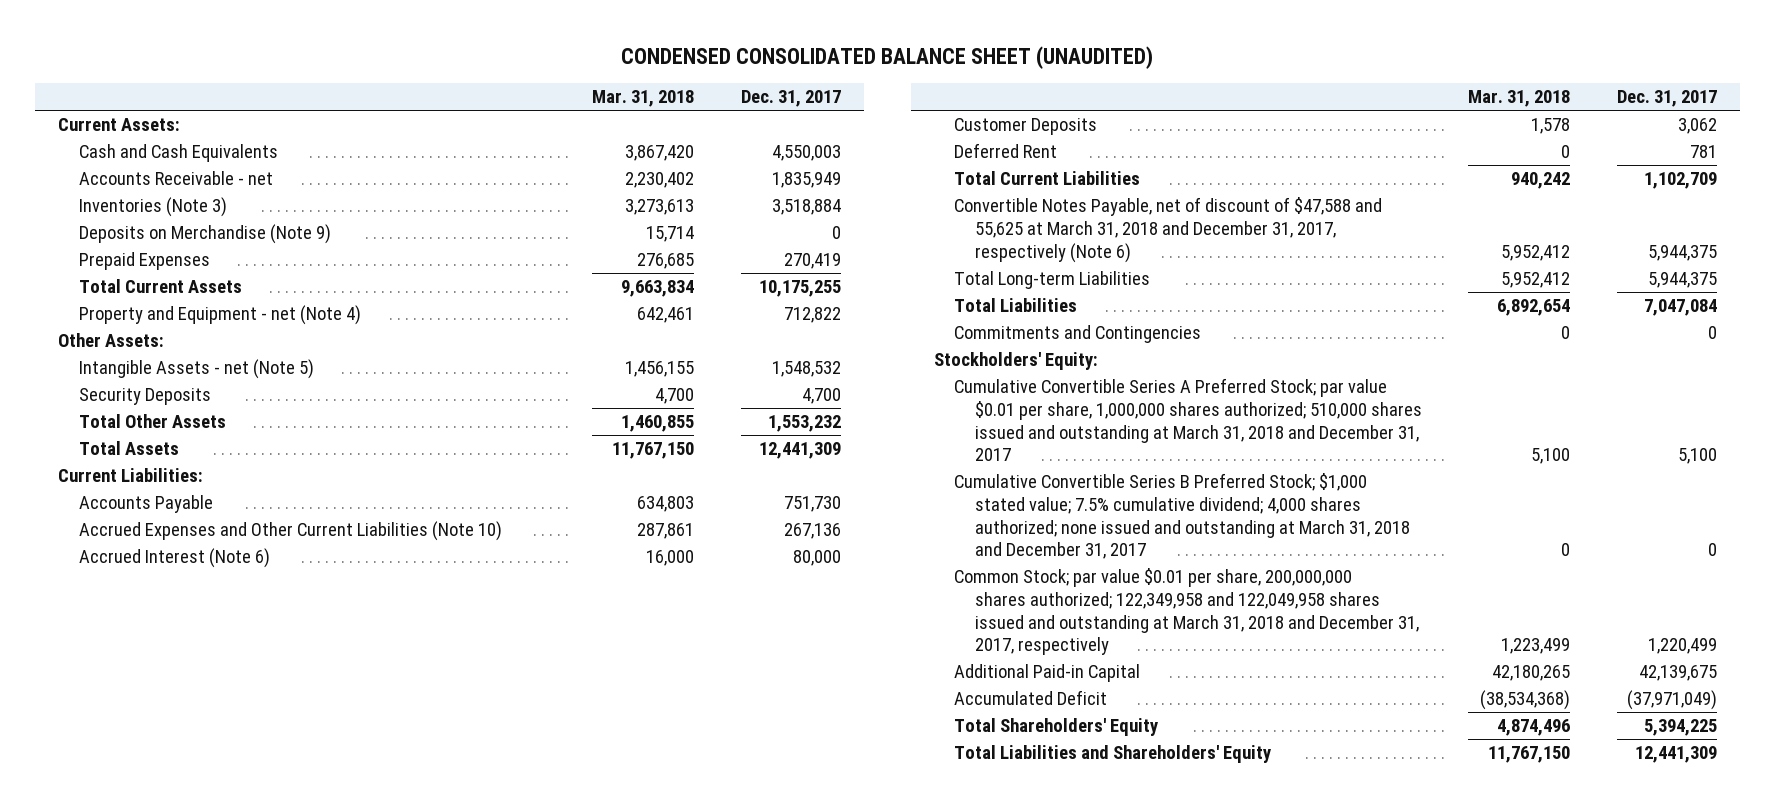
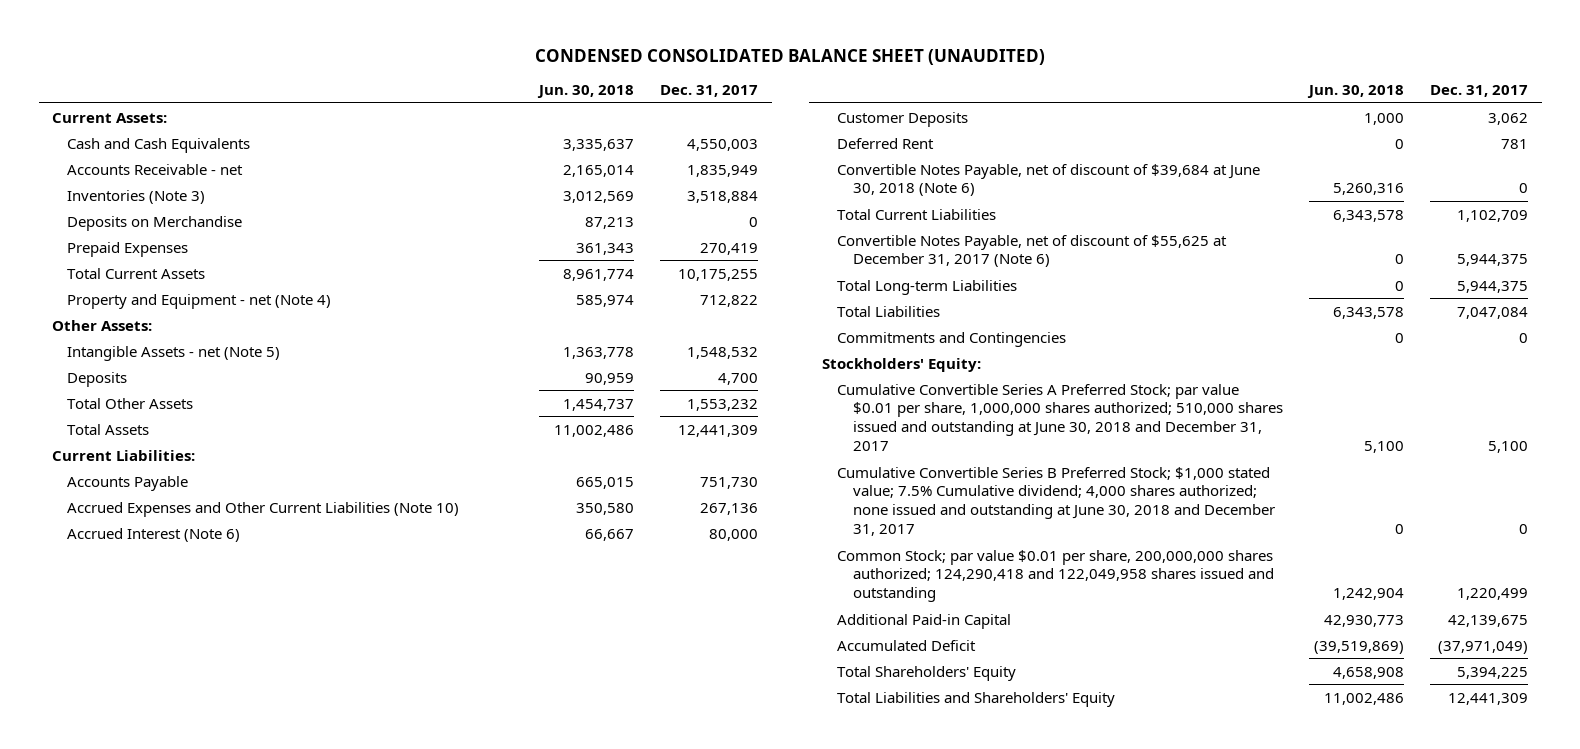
- | Mar. 31, 2018 | Dec. 31, 2017
+ | Jun. 30, 2018 | Dec. 31, 2017
- Deposits on Merchandise (Note 9) | 15,714 | 0
+ Deposits on Merchandise | 87,213 | 0
- Security Deposits | 4,700 | 4,700
+ Deposits | 90,959 | 4,700
+ Convertible Notes Payable, net of discount of $39,684 at June 30, 2018 (Note 6) | 5,260,316 | 0
- Convertible Notes Payable, net of discount of $47,588 and 55,625 at March 31, 2018 and December 31, 2017, respectively (Note 6) | 5,952,412 | 5,944,375
+ Convertible Notes Payable, net of discount of $55,625 at December 31, 2017 (Note 6) | 0 | 5,944,375
- Cumulative Convertible Series A Preferred Stock; par value $0.01 per share, 1,000,000 shares authorized; 510,000 shares issued and outstanding at March 31, 2018 and December 31, 2017 | 5,100 | 5,100
- Cumulative Convertible Series B Preferred Stock; $1,000 stated value; 7.5% cumulative dividend; 4,000 shares authorized; none issued and outstanding at March 31, 2018 and December 31, 2017 | 0 | 0
- Common Stock; par value $0.01 per share, 200,000,000 shares authorized; 122,349,958 and 122,049,958 shares issued and outstanding at March 31, 2018 and December 31, 2017, respectively | 1,223,499 | 1,220,499
+ Cumulative Convertible Series A Preferred Stock; par value $0.01 per share, 1,000,000 shares authorized; 510,000 shares issued and outstanding at June 30, 2018 and December 31, 2017 | 5,100 | 5,100
+ Cumulative Convertible Series B Preferred Stock; $1,000 stated value; 7.5% Cumulative dividend; 4,000 shares authorized; none issued and outstanding at June 30, 2018 and December 31, 2017 | 0 | 0
+ Common Stock; par value $0.01 per share, 200,000,000 shares authorized; 124,290,418 and 122,049,958 shares issued and outstanding | 1,242,904 | 1,220,499

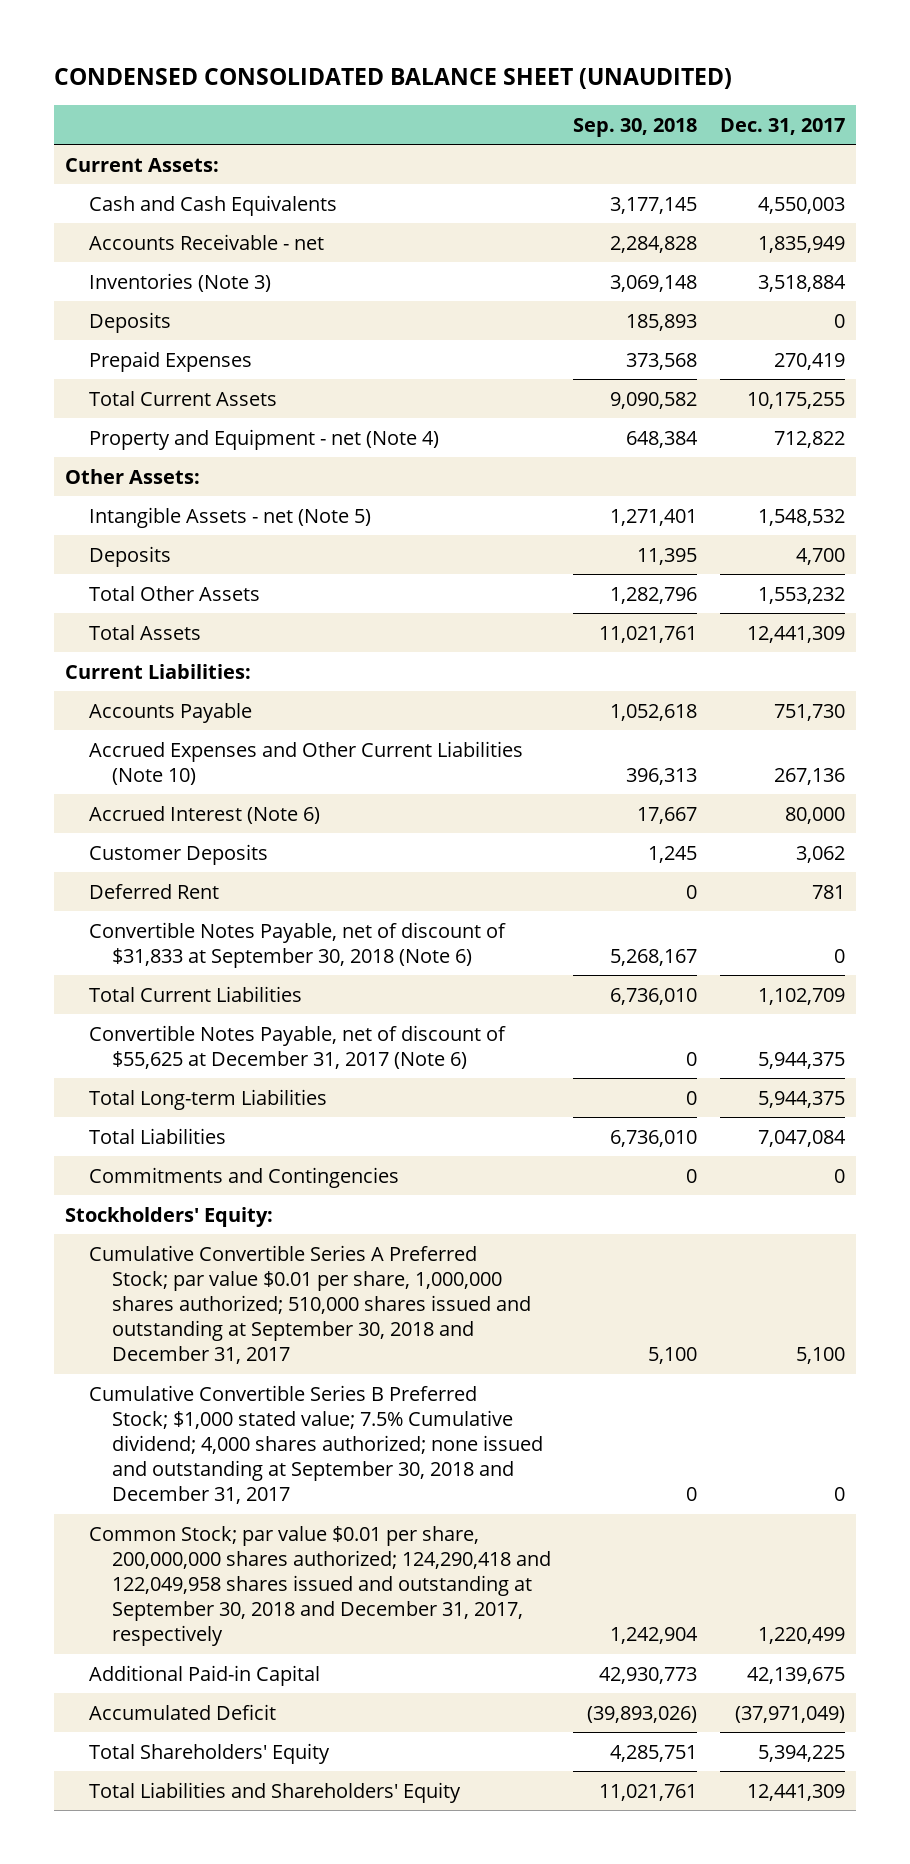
- | Jun. 30, 2018 | Dec. 31, 2017
+ | Sep. 30, 2018 | Dec. 31, 2017
- Deposits on Merchandise | 87,213 | 0
+ Deposits | 185,893 | 0
- Convertible Notes Payable, net of discount of $39,684 at June 30, 2018 (Note 6) | 5,260,316 | 0
+ Convertible Notes Payable, net of discount of $31,833 at September 30, 2018 (Note 6) | 5,268,167 | 0
- Cumulative Convertible Series A Preferred Stock; par value $0.01 per share, 1,000,000 shares authorized; 510,000 shares issued and outstanding at June 30, 2018 and December 31, 2017 | 5,100 | 5,100
- Cumulative Convertible Series B Preferred Stock; $1,000 stated value; 7.5% Cumulative dividend; 4,000 shares authorized; none issued and outstanding at June 30, 2018 and December 31, 2017 | 0 | 0
- Common Stock; par value $0.01 per share, 200,000,000 shares authorized; 124,290,418 and 122,049,958 shares issued and outstanding | 1,242,904 | 1,220,499
+ Cumulative Convertible Series A Preferred Stock; par value $0.01 per share, 1,000,000 shares authorized; 510,000 shares issued and outstanding at September 30, 2018 and December 31, 2017 | 5,100 | 5,100
+ Cumulative Convertible Series B Preferred Stock; $1,000 stated value; 7.5% Cumulative dividend; 4,000 shares authorized; none issued and outstanding at September 30, 2018 and December 31, 2017 | 0 | 0
+ Common Stock; par value $0.01 per share, 200,000,000 shares authorized; 124,290,418 and 122,049,958 shares issued and outstanding at September 30, 2018 and December 31, 2017, respectively | 1,242,904 | 1,220,499

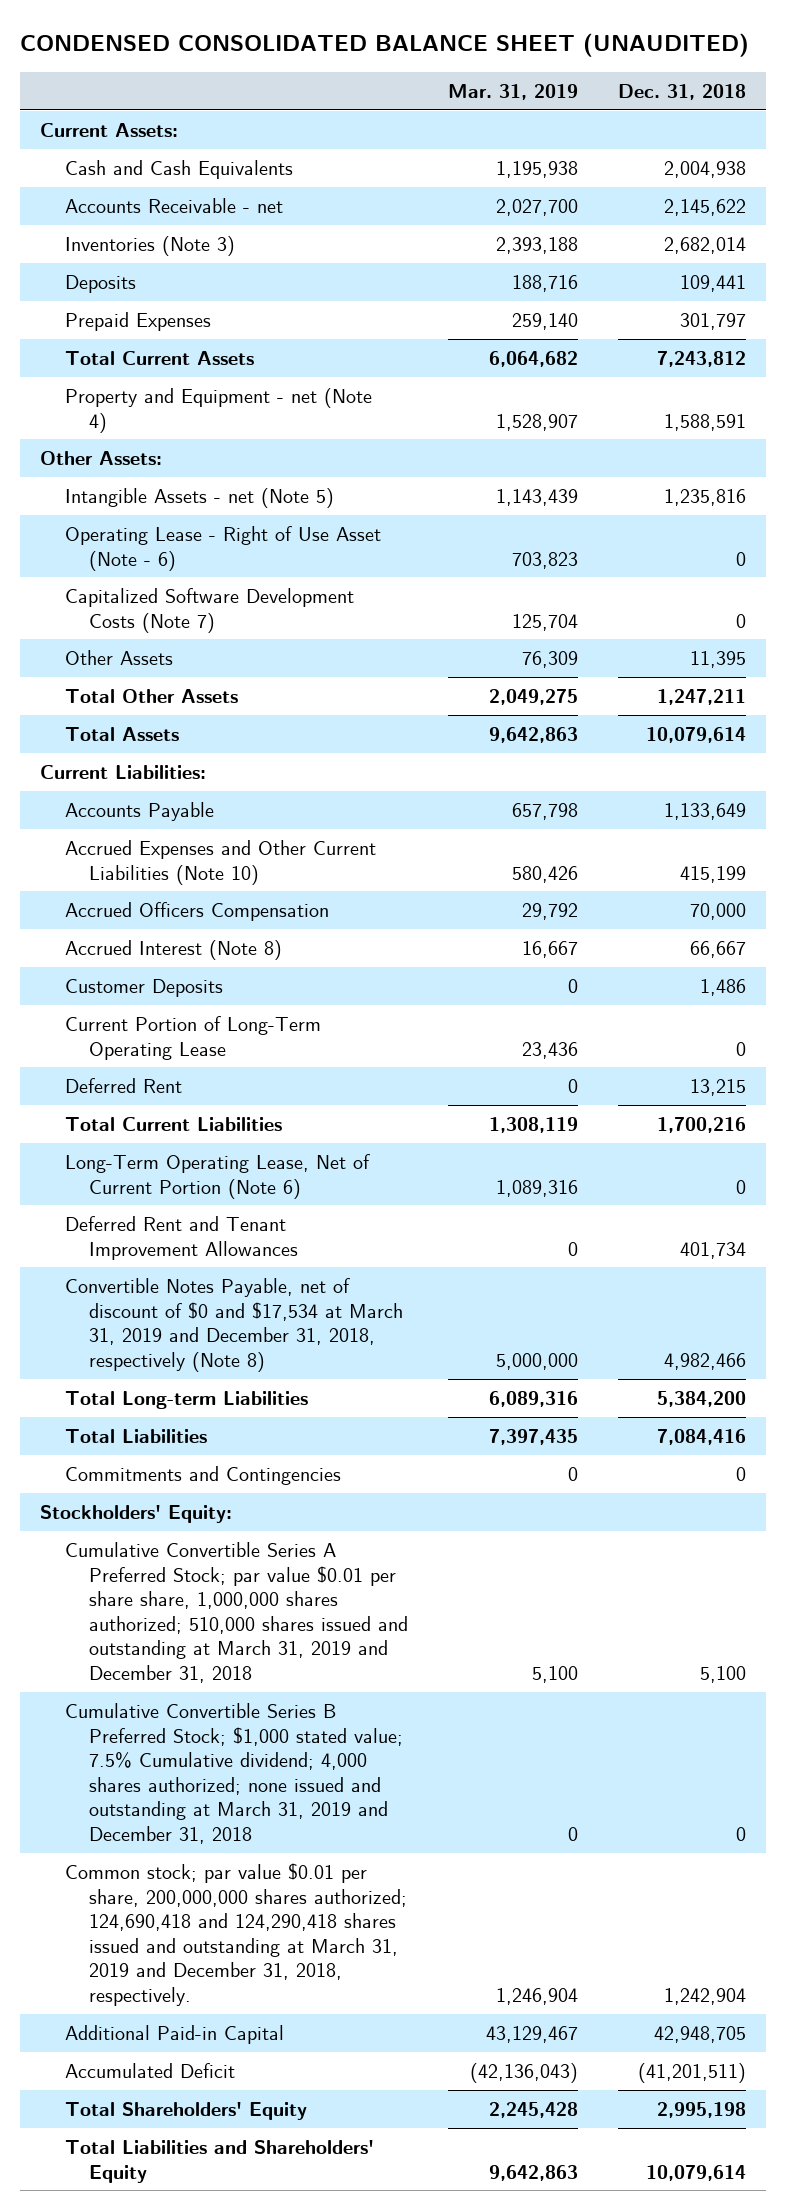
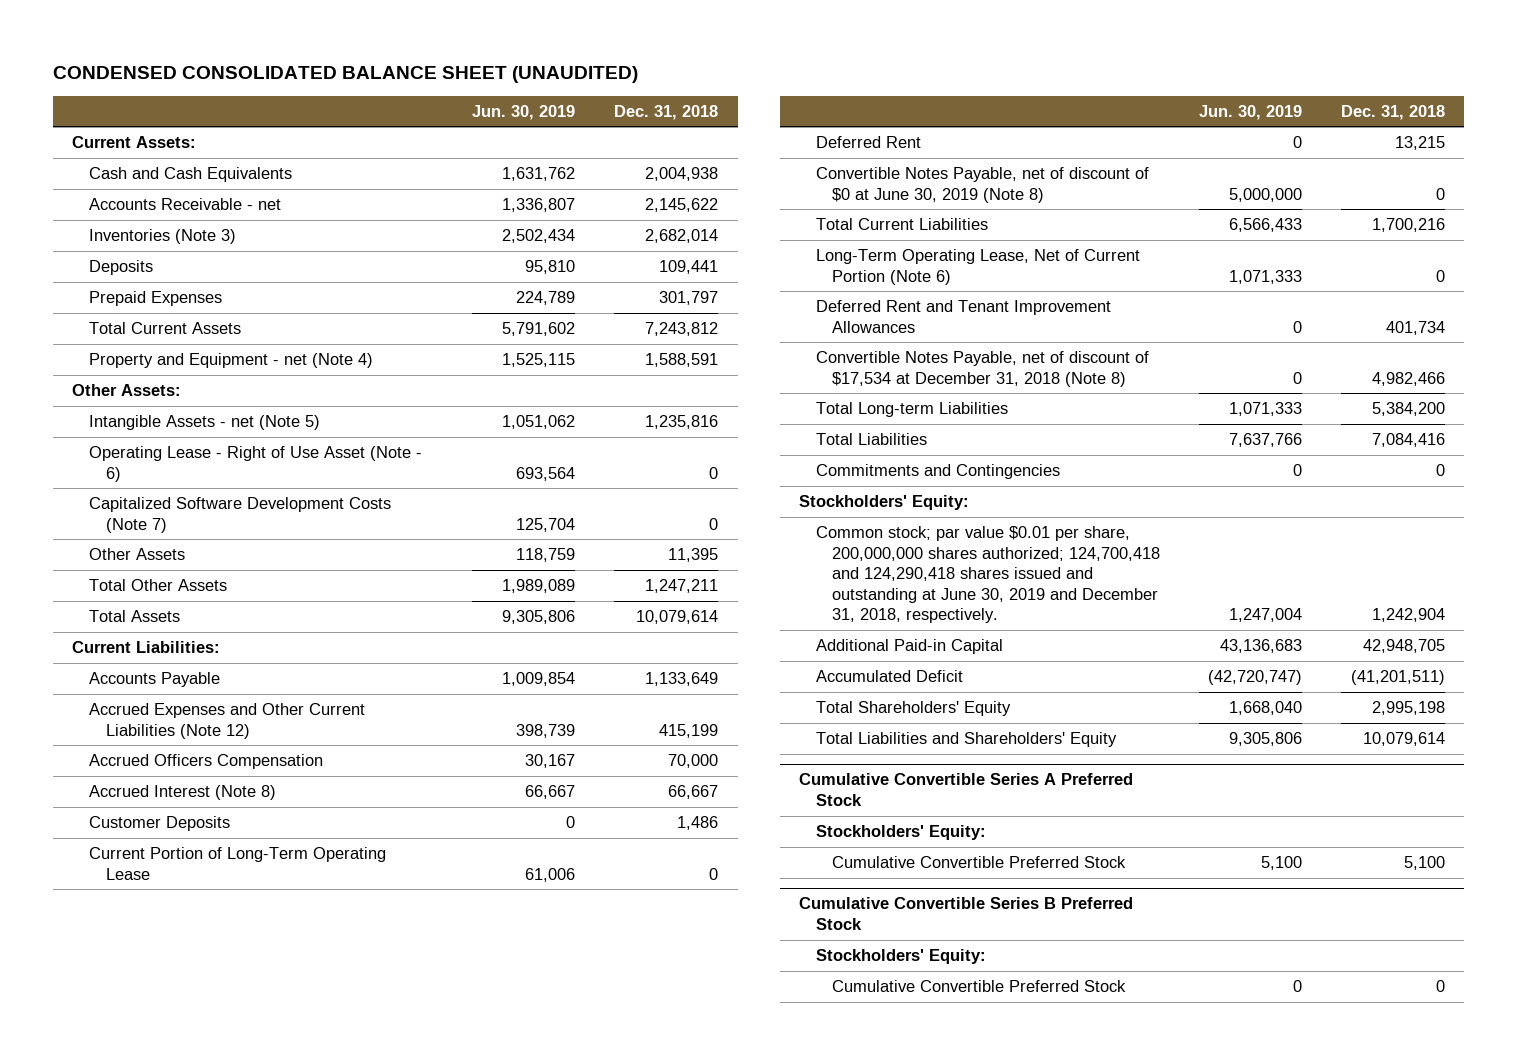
- | Mar. 31, 2019 | Dec. 31, 2018
+ | Jun. 30, 2019 | Dec. 31, 2018
- Accrued Expenses and Other Current Liabilities (Note 10) | 580,426 | 415,199
+ Accrued Expenses and Other Current Liabilities (Note 12) | 398,739 | 415,199
+ Convertible Notes Payable, net of discount of $0 at June 30, 2019 (Note 8) | 5,000,000 | 0
- Convertible Notes Payable, net of discount of $0 and $17,534 at March 31, 2019 and December 31, 2018, respectively (Note 8) | 5,000,000 | 4,982,466
+ Convertible Notes Payable, net of discount of $17,534 at December 31, 2018 (Note 8) | 0 | 4,982,466
- Cumulative Convertible Series A Preferred Stock; par value $0.01 per share share, 1,000,000 shares authorized; 510,000 shares issued and outstanding at March 31, 2019 and December 31, 2018 | 5,100 | 5,100
- Cumulative Convertible Series B Preferred Stock; $1,000 stated value; 7.5% Cumulative dividend; 4,000 shares authorized; none issued and outstanding at March 31, 2019 and December 31, 2018 | 0 | 0
- Common stock; par value $0.01 per share, 200,000,000 shares authorized; 124,690,418 and 124,290,418 shares issued and outstanding at March 31, 2019 and December 31, 2018, respectively. | 1,246,904 | 1,242,904
+ Common stock; par value $0.01 per share, 200,000,000 shares authorized; 124,700,418 and 124,290,418 shares issued and outstanding at June 30, 2019 and December 31, 2018, respectively. | 1,247,004 | 1,242,904
+ Cumulative Convertible Series A Preferred Stock
+ Stockholders' Equity:
+ Cumulative Convertible Preferred Stock | 5,100 | 5,100
+ Cumulative Convertible Series B Preferred Stock
+ Stockholders' Equity:
+ Cumulative Convertible Preferred Stock | 0 | 0

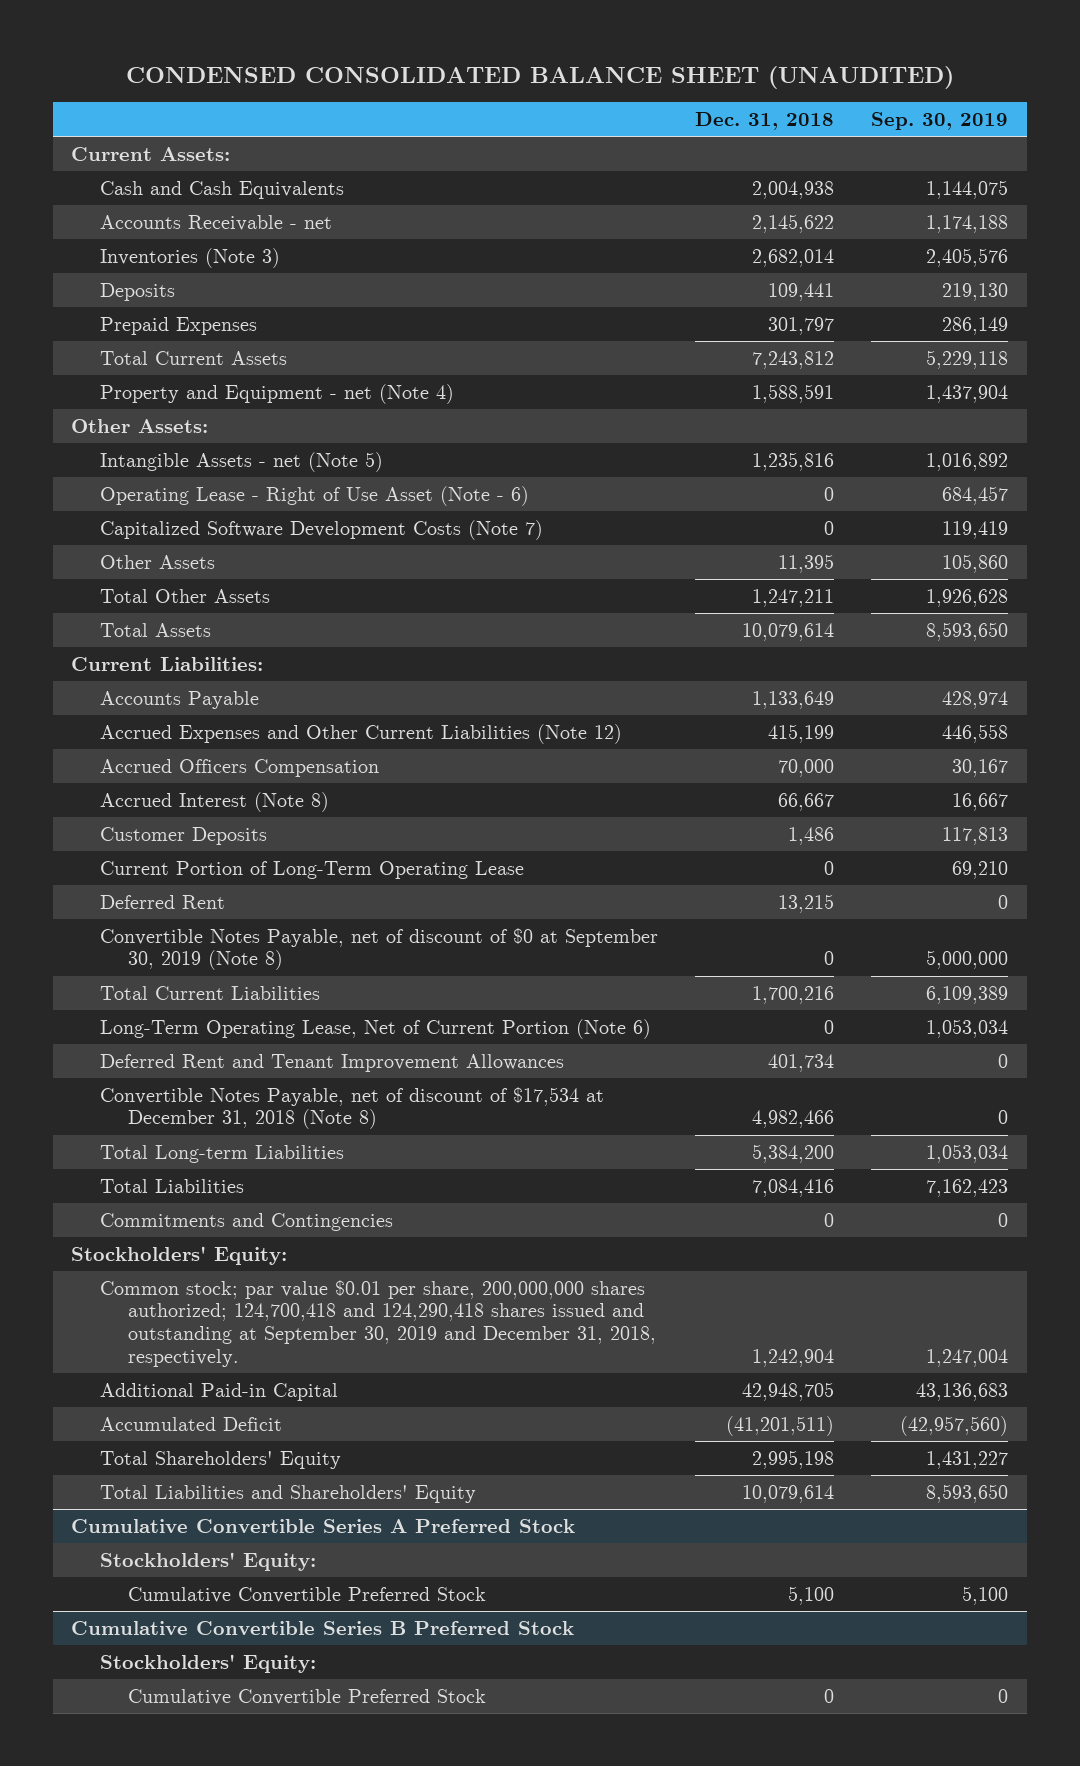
- | Jun. 30, 2019 | Dec. 31, 2018
+ | Dec. 31, 2018 | Sep. 30, 2019
- Convertible Notes Payable, net of discount of $0 at June 30, 2019 (Note 8) | 5,000,000 | 0
+ Convertible Notes Payable, net of discount of $0 at September 30, 2019 (Note 8) | 0 | 5,000,000
- Common stock; par value $0.01 per share, 200,000,000 shares authorized; 124,700,418 and 124,290,418 shares issued and outstanding at June 30, 2019 and December 31, 2018, respectively. | 1,247,004 | 1,242,904
+ Common stock; par value $0.01 per share, 200,000,000 shares authorized; 124,700,418 and 124,290,418 shares issued and outstanding at September 30, 2019 and December 31, 2018, respectively. | 1,242,904 | 1,247,004

